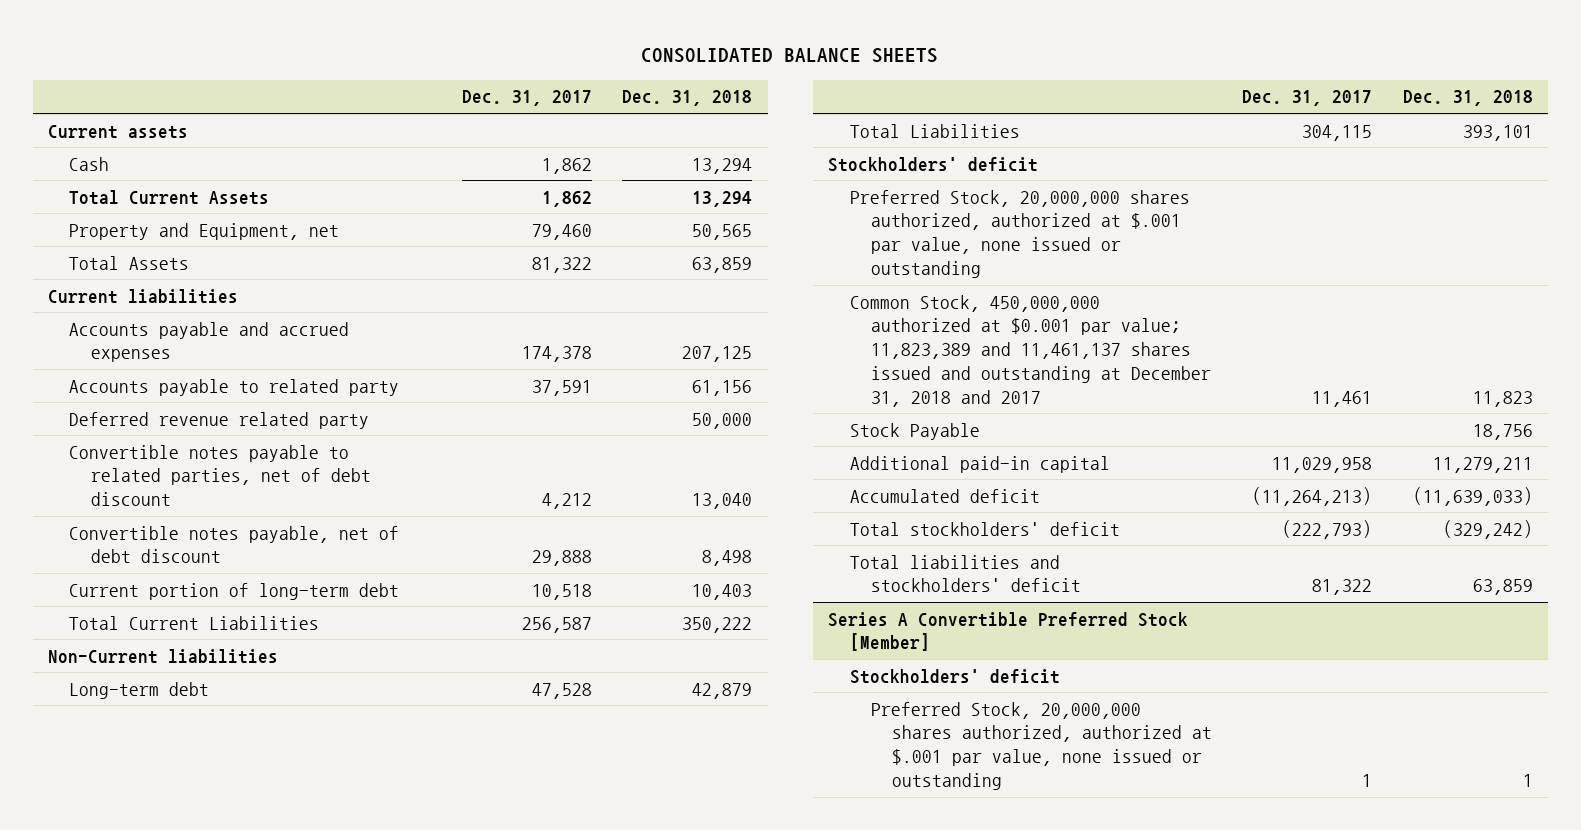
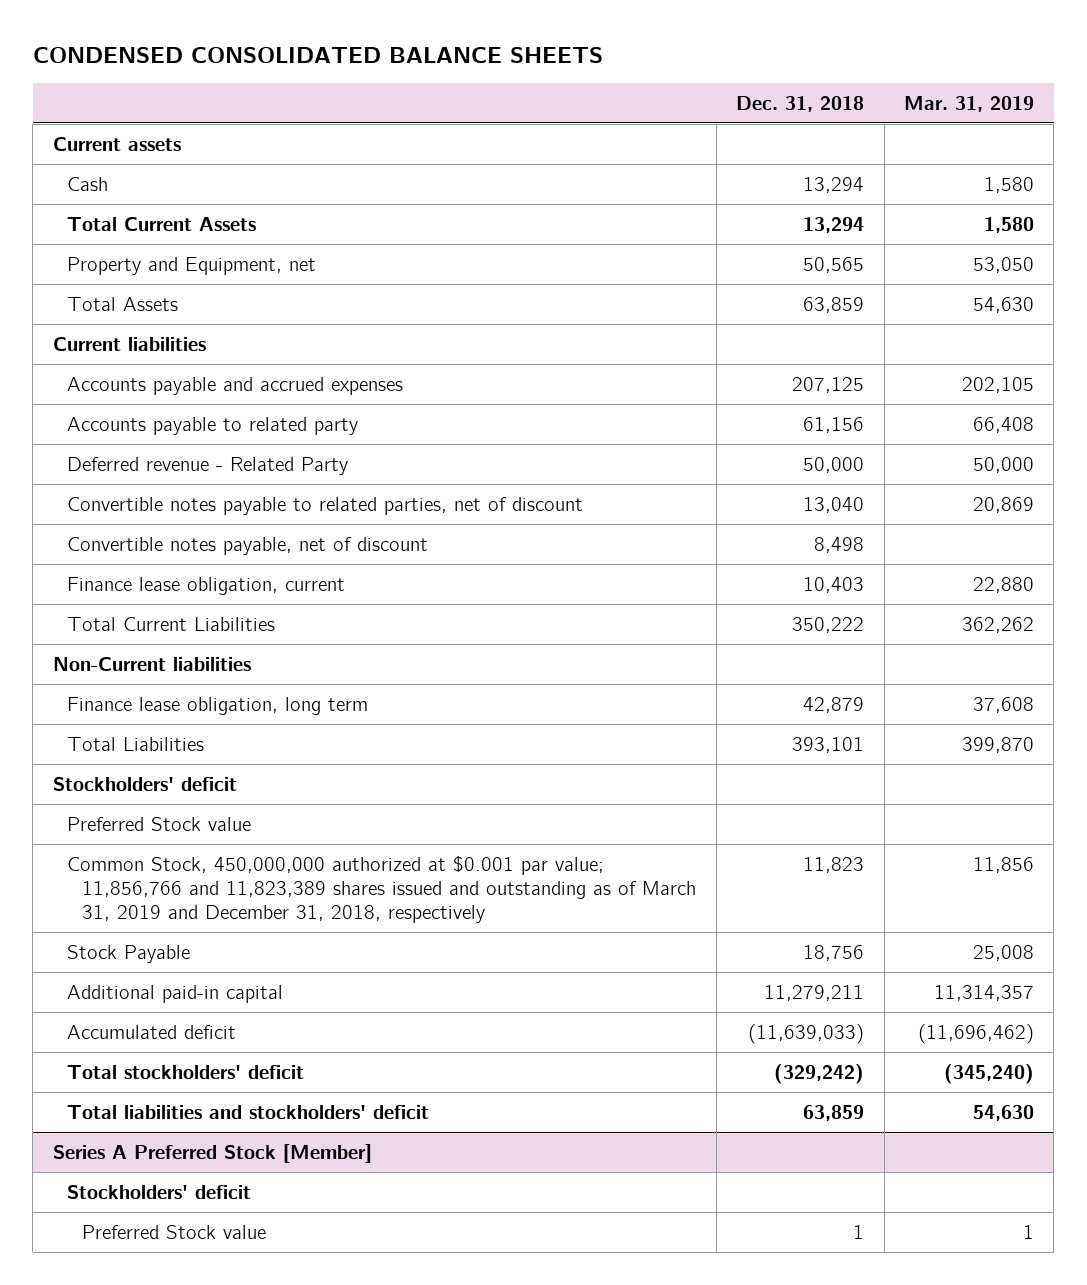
- CONSOLIDATED BALANCE SHEETS
+ CONDENSED CONSOLIDATED BALANCE SHEETS
- | Dec. 31, 2017 | Dec. 31, 2018
+ | Dec. 31, 2018 | Mar. 31, 2019
- Deferred revenue related party | | 50,000
- Convertible notes payable to related parties, net of debt discount | 4,212 | 13,040
- Convertible notes payable, net of debt discount | 29,888 | 8,498
- Current portion of long-term debt | 10,518 | 10,403
+ Deferred revenue - Related Party | 50,000 | 50,000
+ Convertible notes payable to related parties, net of discount | 13,040 | 20,869
+ Convertible notes payable, net of discount | 8,498 |
+ Finance lease obligation, current | 10,403 | 22,880
- Long-term debt | 47,528 | 42,879
+ Finance lease obligation, long term | 42,879 | 37,608
- Preferred Stock, 20,000,000 shares authorized, authorized at $.001 par value, none issued or outstanding
- Common Stock, 450,000,000 authorized at $0.001 par value; 11,823,389 and 11,461,137 shares issued and outstanding at December 31, 2018 and 2017 | 11,461 | 11,823
+ Preferred Stock value
+ Common Stock, 450,000,000 authorized at $0.001 par value; 11,856,766 and 11,823,389 shares issued and outstanding as of March 31, 2019 and December 31, 2018, respectively | 11,823 | 11,856
- Series A Convertible Preferred Stock [Member]
+ Series A Preferred Stock [Member]
- Preferred Stock, 20,000,000 shares authorized, authorized at $.001 par value, none issued or outstanding | 1 | 1
+ Preferred Stock value | 1 | 1

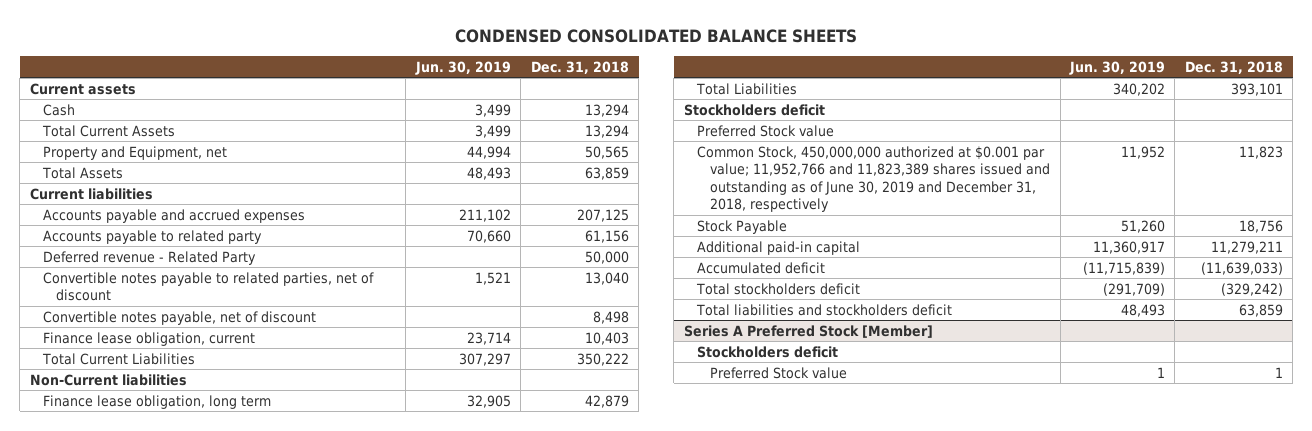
- | Dec. 31, 2018 | Mar. 31, 2019
+ | Jun. 30, 2019 | Dec. 31, 2018
- Stockholders' deficit
+ Stockholders deficit
- Common Stock, 450,000,000 authorized at $0.001 par value; 11,856,766 and 11,823,389 shares issued and outstanding as of March 31, 2019 and December 31, 2018, respectively | 11,823 | 11,856
+ Common Stock, 450,000,000 authorized at $0.001 par value; 11,952,766 and 11,823,389 shares issued and outstanding as of June 30, 2019 and December 31, 2018, respectively | 11,952 | 11,823
- Total stockholders' deficit | (329,242) | (345,240)
- Total liabilities and stockholders' deficit | 63,859 | 54,630
+ Total stockholders deficit | (291,709) | (329,242)
+ Total liabilities and stockholders deficit | 48,493 | 63,859
@ Series A Preferred Stock [Member]
- Stockholders' deficit
+ Stockholders deficit

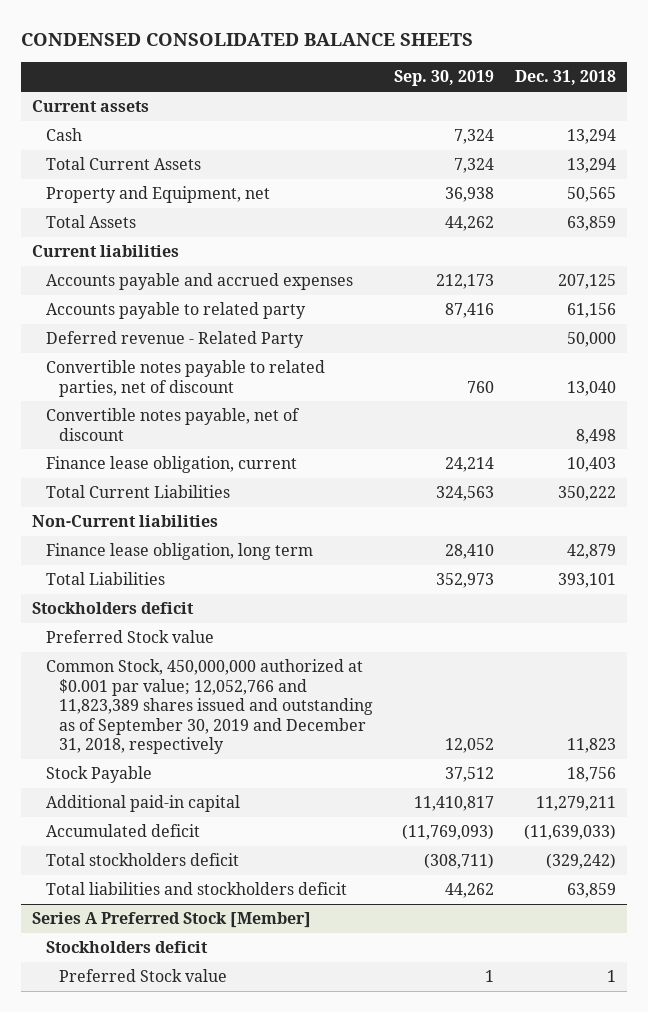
- | Jun. 30, 2019 | Dec. 31, 2018
+ | Sep. 30, 2019 | Dec. 31, 2018
- Common Stock, 450,000,000 authorized at $0.001 par value; 11,952,766 and 11,823,389 shares issued and outstanding as of June 30, 2019 and December 31, 2018, respectively | 11,952 | 11,823
+ Common Stock, 450,000,000 authorized at $0.001 par value; 12,052,766 and 11,823,389 shares issued and outstanding as of September 30, 2019 and December 31, 2018, respectively | 12,052 | 11,823

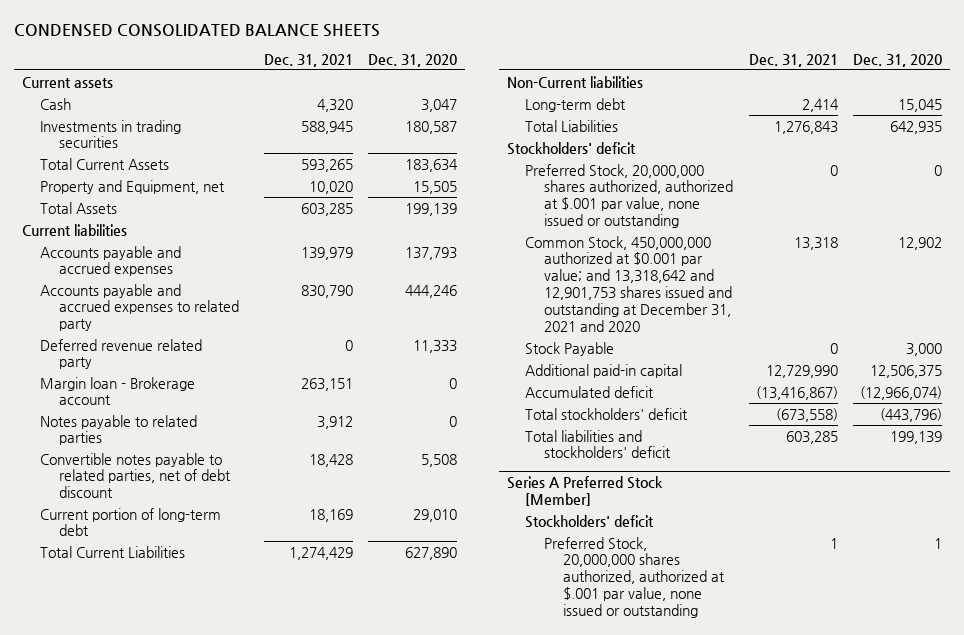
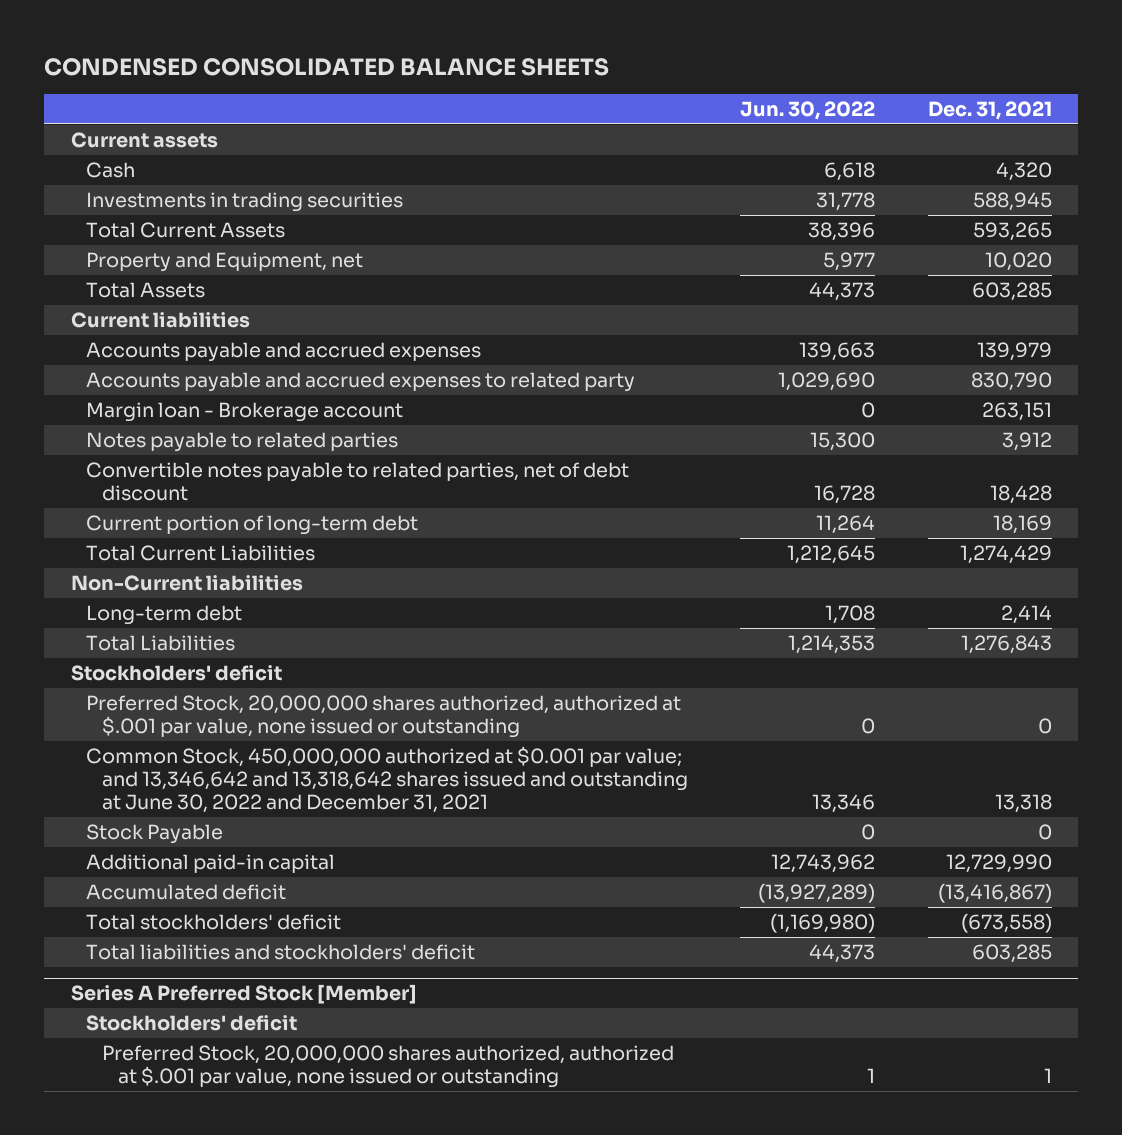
- | Dec. 31, 2021 | Dec. 31, 2020
+ | Jun. 30, 2022 | Dec. 31, 2021
- Deferred revenue related party | 0 | 11,333
- Common Stock, 450,000,000 authorized at $0.001 par value; and 13,318,642 and 12,901,753 shares issued and outstanding at December 31, 2021 and 2020 | 13,318 | 12,902
+ Common Stock, 450,000,000 authorized at $0.001 par value; and 13,346,642 and 13,318,642 shares issued and outstanding at June 30, 2022 and December 31, 2021 | 13,346 | 13,318

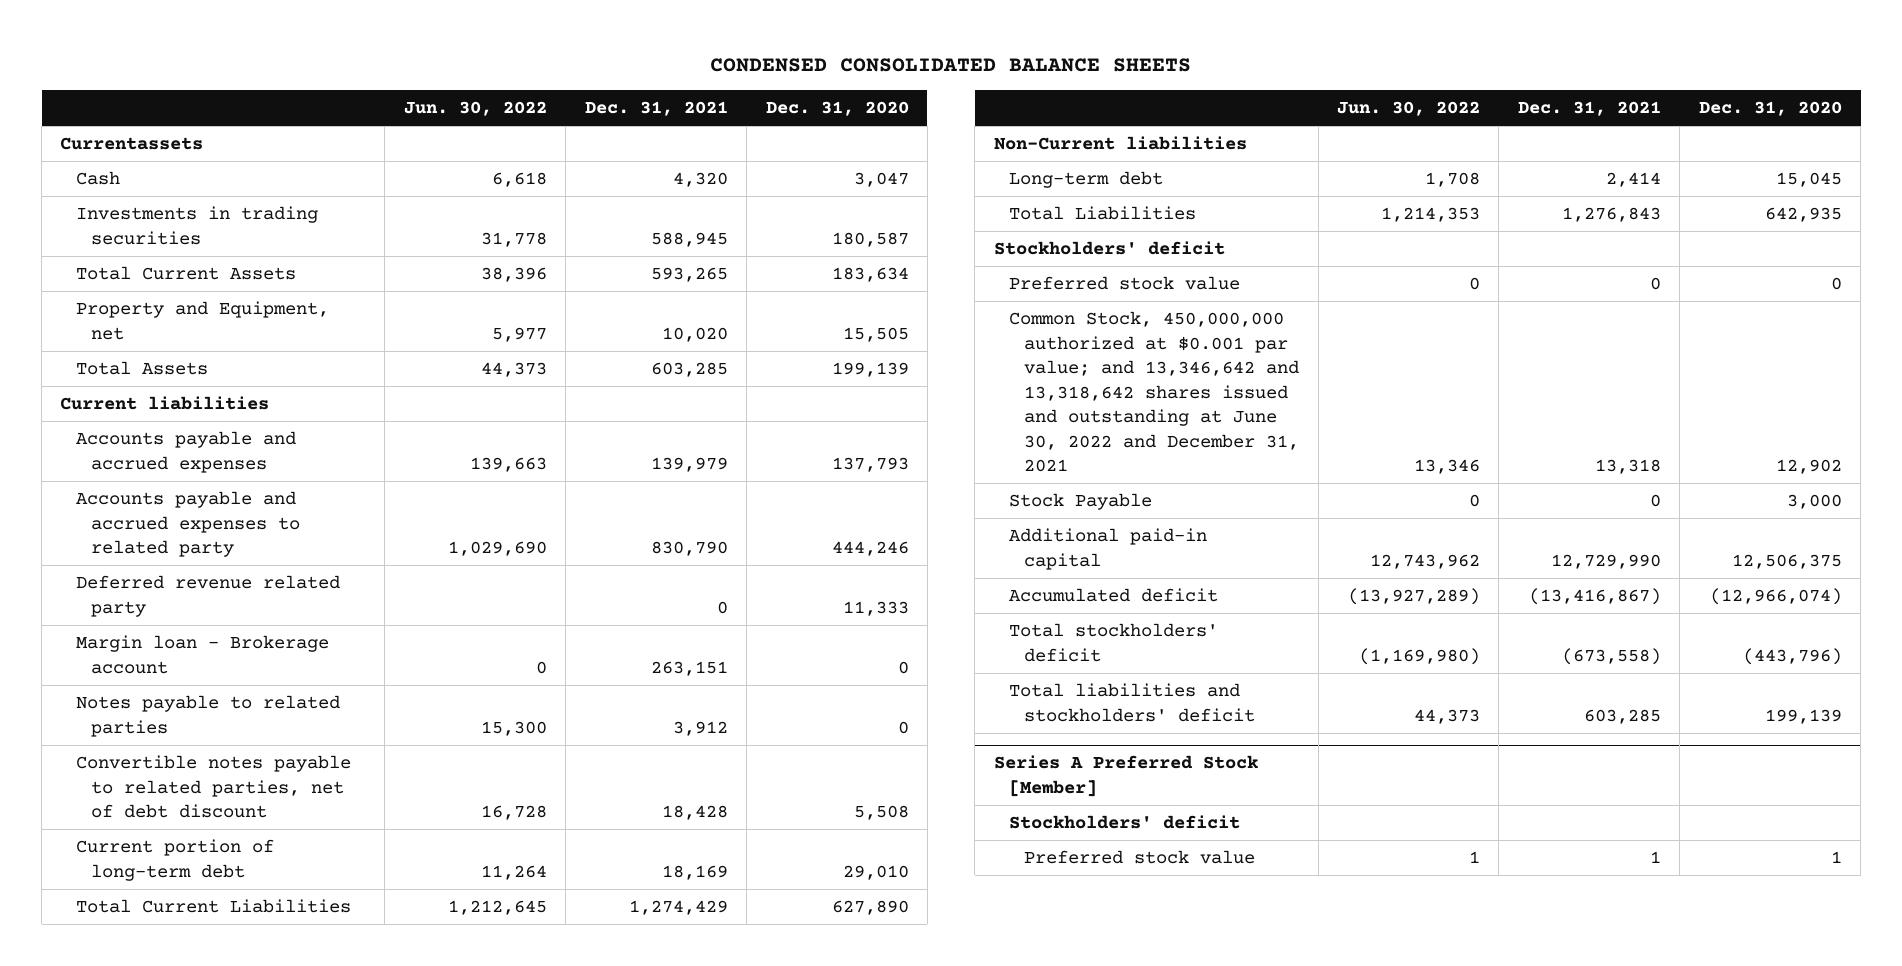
- | Jun. 30, 2022 | Dec. 31, 2021
+ | Jun. 30, 2022 | Dec. 31, 2021 | Dec. 31, 2020
- Current assets
+ Currentassets
+ Deferred revenue related party | | 0 | 11,333
- Preferred Stock, 20,000,000 shares authorized, authorized at $.001 par value, none issued or outstanding | 0 | 0
+ Preferred stock value | 0 | 0 | 0
@ Series A Preferred Stock [Member]
- Preferred Stock, 20,000,000 shares authorized, authorized at $.001 par value, none issued or outstanding | 1 | 1
+ Preferred stock value | 1 | 1 | 1

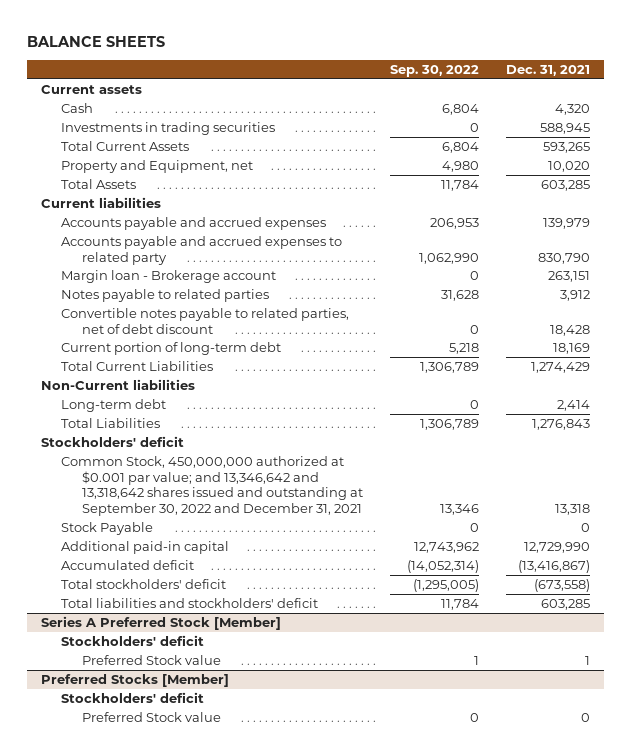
- CONDENSED CONSOLIDATED BALANCE SHEETS
+ BALANCE SHEETS
- | Jun. 30, 2022 | Dec. 31, 2021 | Dec. 31, 2020
+ | Sep. 30, 2022 | Dec. 31, 2021
- Currentassets
+ Current assets
- Deferred revenue related party | | 0 | 11,333
- Preferred stock value | 0 | 0 | 0
- Common Stock, 450,000,000 authorized at $0.001 par value; and 13,346,642 and 13,318,642 shares issued and outstanding at June 30, 2022 and December 31, 2021 | 13,346 | 13,318 | 12,902
+ Common Stock, 450,000,000 authorized at $0.001 par value; and 13,346,642 and 13,318,642 shares issued and outstanding at September 30, 2022 and December 31, 2021 | 13,346 | 13,318
@ Series A Preferred Stock [Member]
- Preferred stock value | 1 | 1 | 1
+ Preferred Stock value | 1 | 1
+ Preferred Stocks [Member]
+ Stockholders' deficit
+ Preferred Stock value | 0 | 0

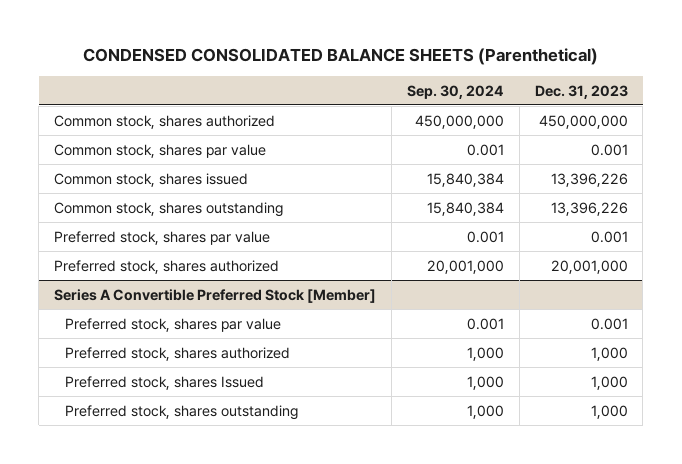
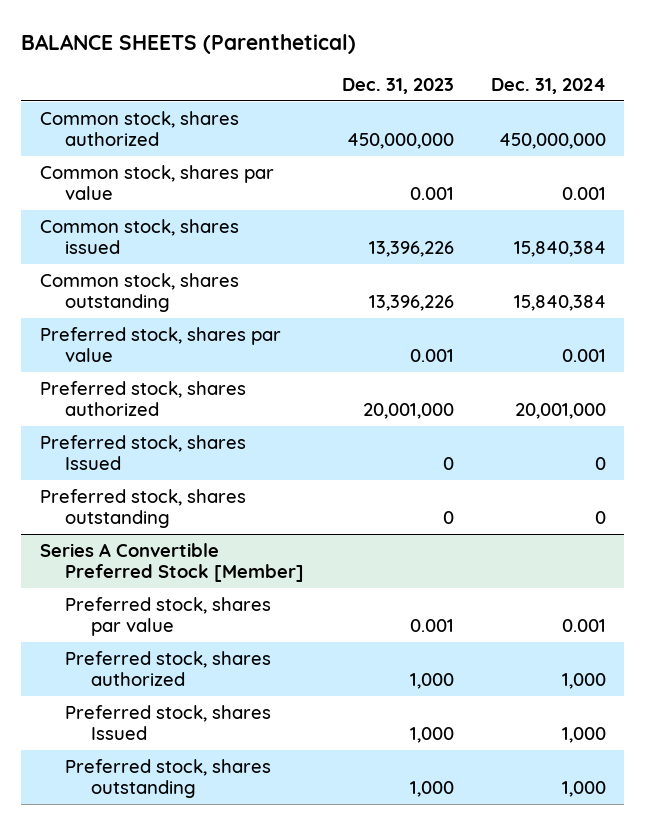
- CONDENSED CONSOLIDATED BALANCE SHEETS (Parenthetical)
+ BALANCE SHEETS (Parenthetical)
- | Sep. 30, 2024 | Dec. 31, 2023
+ | Dec. 31, 2023 | Dec. 31, 2024
+ Preferred stock, shares Issued | 0 | 0
+ Preferred stock, shares outstanding | 0 | 0

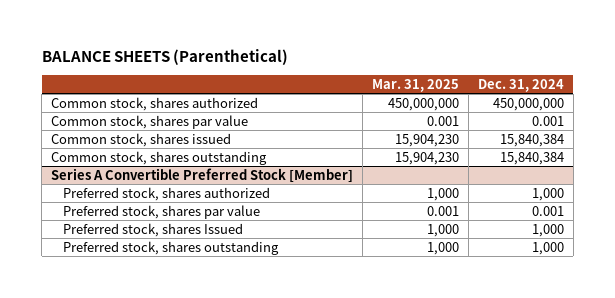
- | Dec. 31, 2023 | Dec. 31, 2024
+ | Mar. 31, 2025 | Dec. 31, 2024
- Preferred stock, shares par value | 0.001 | 0.001
- Preferred stock, shares authorized | 20,001,000 | 20,001,000
- Preferred stock, shares Issued | 0 | 0
- Preferred stock, shares outstanding | 0 | 0
@ Series A Convertible Preferred Stock [Member]
moved down: Preferred stock, shares par value | 0.001 | 0.001

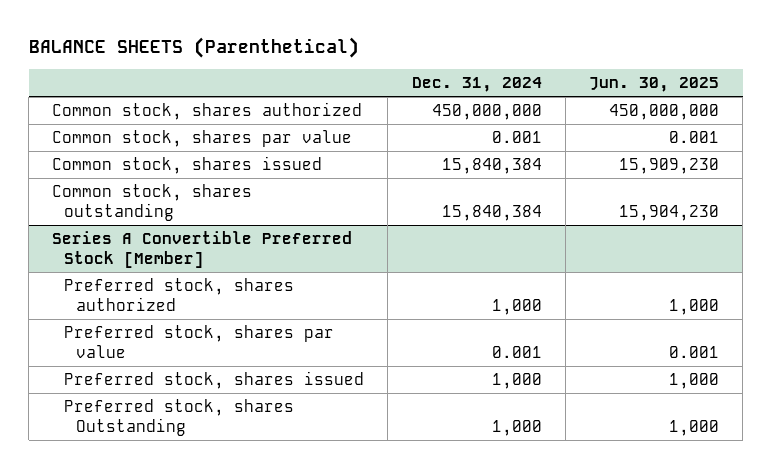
- | Mar. 31, 2025 | Dec. 31, 2024
+ | Dec. 31, 2024 | Jun. 30, 2025
@ Series A Convertible Preferred Stock [Member]
- Preferred stock, shares Issued | 1,000 | 1,000
- Preferred stock, shares outstanding | 1,000 | 1,000
+ Preferred stock, shares issued | 1,000 | 1,000
+ Preferred stock, shares Outstanding | 1,000 | 1,000

